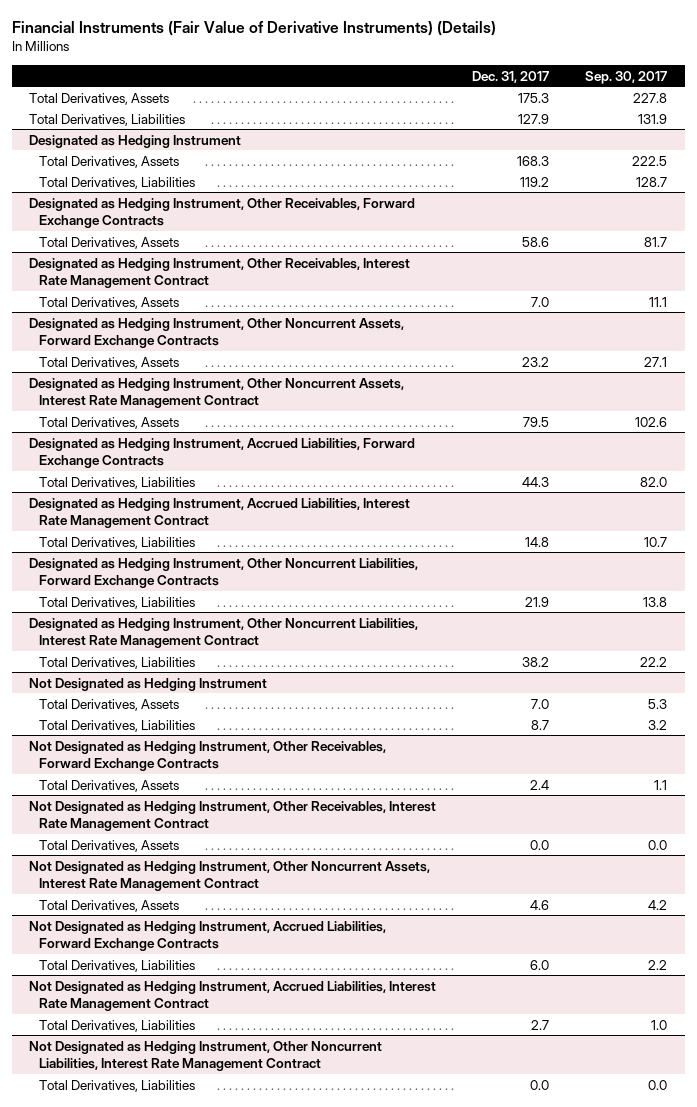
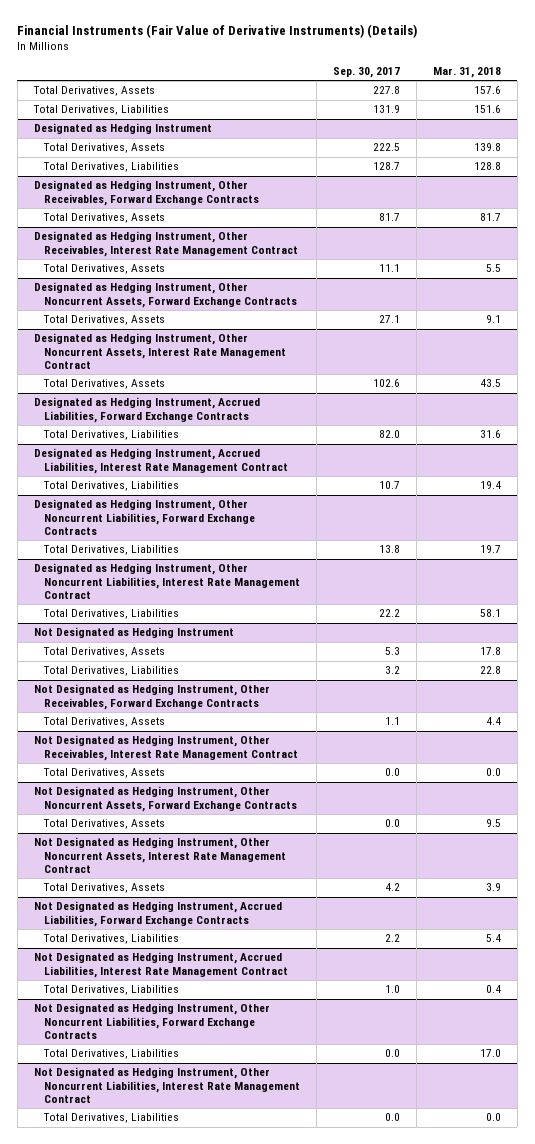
- | Dec. 31, 2017 | Sep. 30, 2017
+ | Sep. 30, 2017 | Mar. 31, 2018
+ Not Designated as Hedging Instrument, Other Noncurrent Assets, Forward Exchange Contracts
+ Total Derivatives, Assets | 0.0 | 9.5
+ Not Designated as Hedging Instrument, Other Noncurrent Liabilities, Forward Exchange Contracts
+ Total Derivatives, Liabilities | 0.0 | 17.0

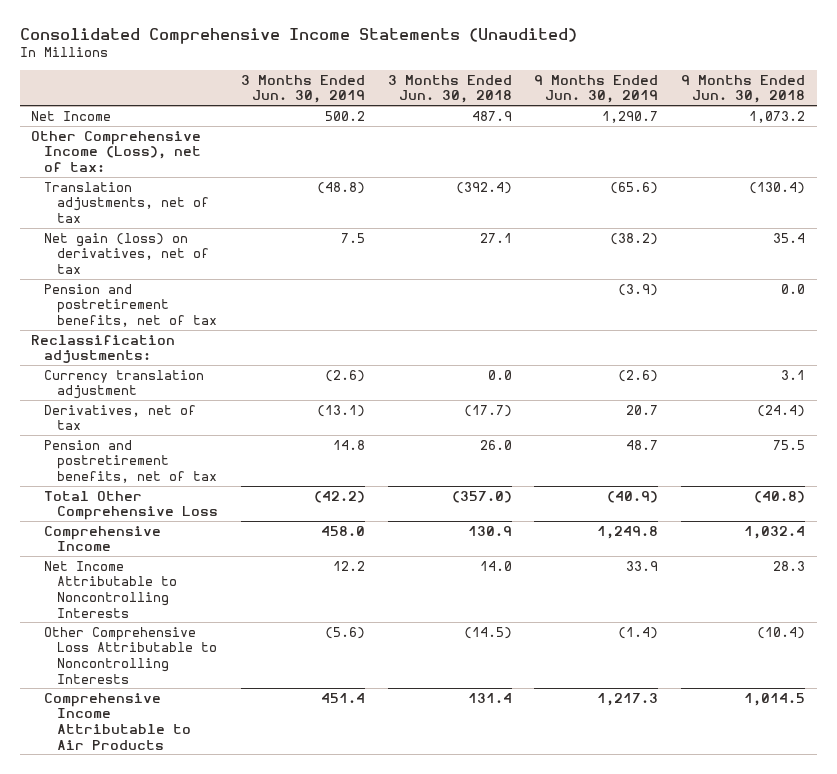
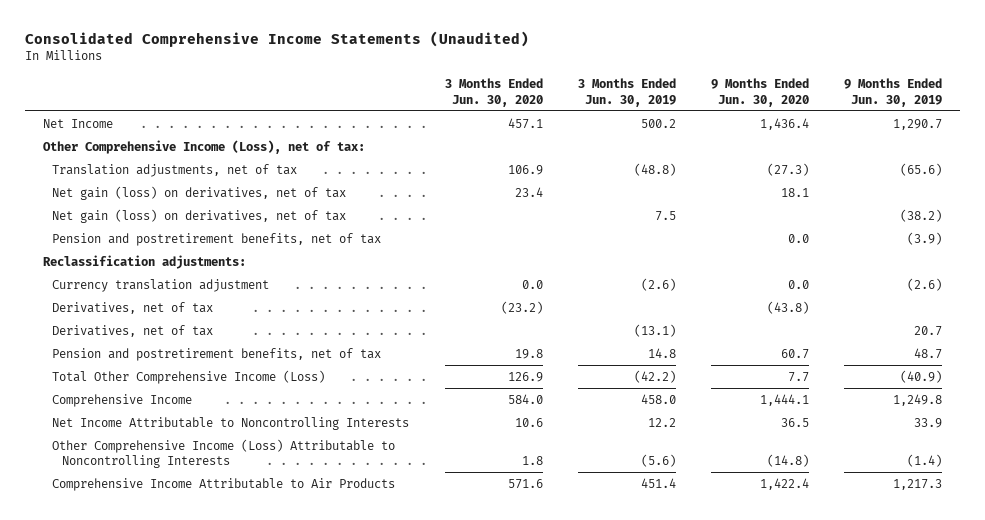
- | 3 Months Ended Jun. 30, 2019 | 3 Months Ended Jun. 30, 2018 | 9 Months Ended Jun. 30, 2019 | 9 Months Ended Jun. 30, 2018
+ | 3 Months Ended Jun. 30, 2020 | 3 Months Ended Jun. 30, 2019 | 9 Months Ended Jun. 30, 2020 | 9 Months Ended Jun. 30, 2019
+ Net gain (loss) on derivatives, net of tax | 23.4 | | 18.1 |
+ Derivatives, net of tax | (23.2) | | (43.8) |
- Total Other Comprehensive Loss | (42.2) | (357.0) | (40.9) | (40.8)
+ Total Other Comprehensive Income (Loss) | 126.9 | (42.2) | 7.7 | (40.9)
- Other Comprehensive Loss Attributable to Noncontrolling Interests | (5.6) | (14.5) | (1.4) | (10.4)
+ Other Comprehensive Income (Loss) Attributable to Noncontrolling Interests | 1.8 | (5.6) | (14.8) | (1.4)

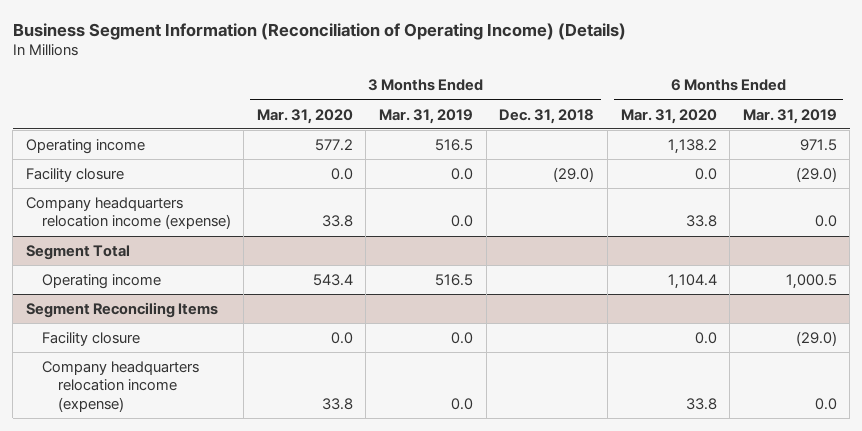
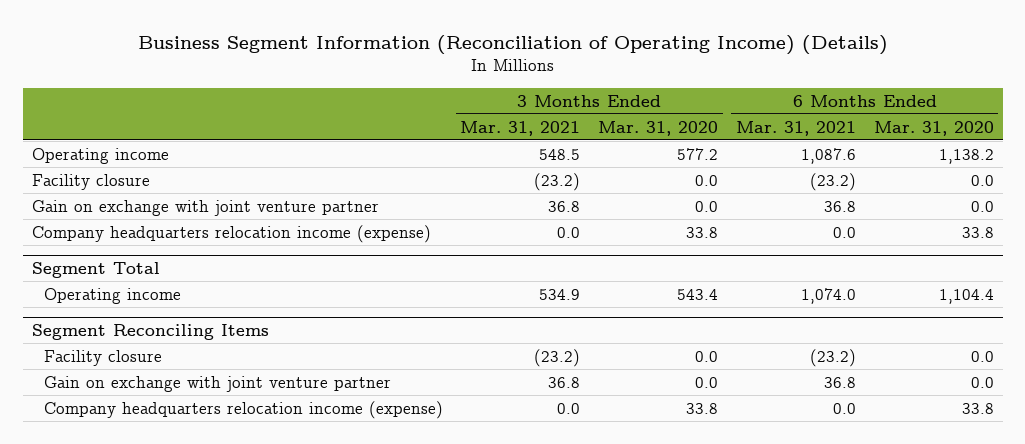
- | 3 Months Ended Mar. 31, 2020 | 3 Months Ended Mar. 31, 2019 | 3 Months Ended Dec. 31, 2018 | 6 Months Ended Mar. 31, 2020 | 6 Months Ended Mar. 31, 2019
+ | 3 Months Ended Mar. 31, 2021 | 3 Months Ended Mar. 31, 2020 | 6 Months Ended Mar. 31, 2021 | 6 Months Ended Mar. 31, 2020
+ Gain on exchange with joint venture partner | 36.8 | 0.0 | 36.8 | 0.0
@ Segment Reconciling Items
+ Gain on exchange with joint venture partner | 36.8 | 0.0 | 36.8 | 0.0

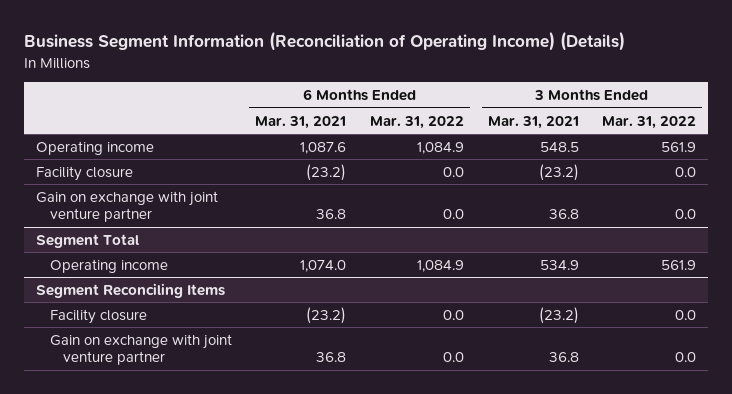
- | 3 Months Ended Mar. 31, 2021 | 3 Months Ended Mar. 31, 2020 | 6 Months Ended Mar. 31, 2021 | 6 Months Ended Mar. 31, 2020
+ | 6 Months Ended Mar. 31, 2021 | 6 Months Ended Mar. 31, 2022 | 3 Months Ended Mar. 31, 2021 | 3 Months Ended Mar. 31, 2022
- Company headquarters relocation income (expense) | 0.0 | 33.8 | 0.0 | 33.8
@ Segment Reconciling Items
- Company headquarters relocation income (expense) | 0.0 | 33.8 | 0.0 | 33.8

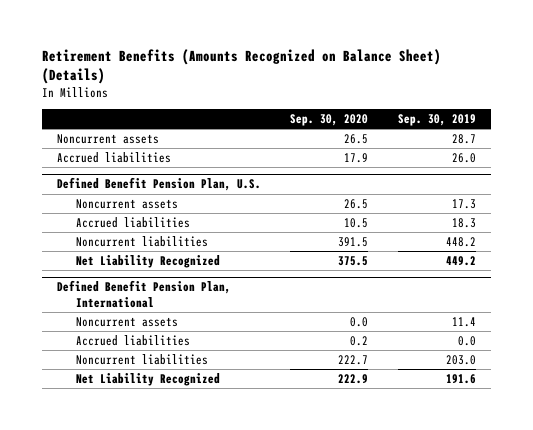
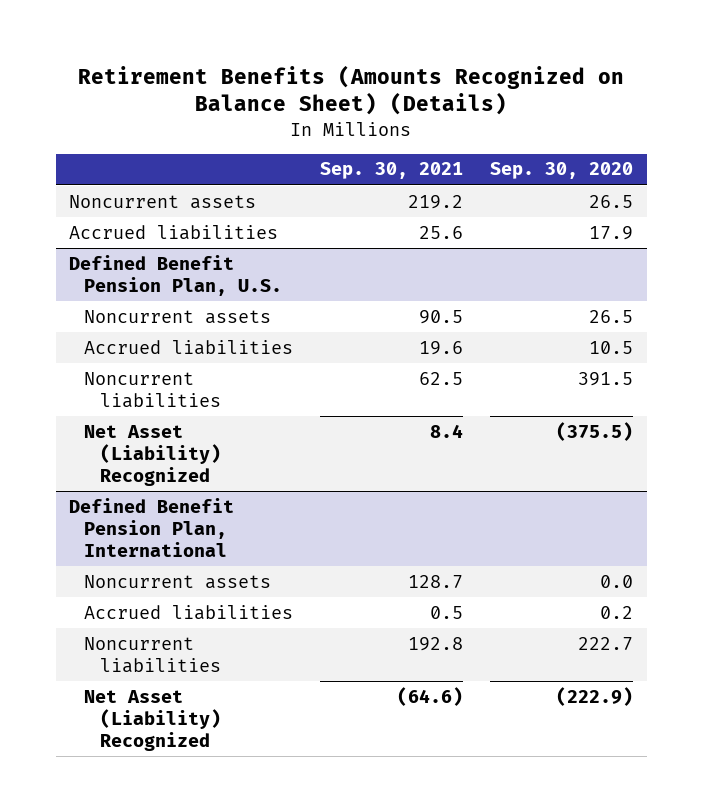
- | Sep. 30, 2020 | Sep. 30, 2019
+ | Sep. 30, 2021 | Sep. 30, 2020
@ Defined Benefit Pension Plan, U.S.
- Net Liability Recognized | 375.5 | 449.2
+ Net Asset (Liability) Recognized | 8.4 | (375.5)
@ Defined Benefit Pension Plan, International
- Net Liability Recognized | 222.9 | 191.6
+ Net Asset (Liability) Recognized | (64.6) | (222.9)

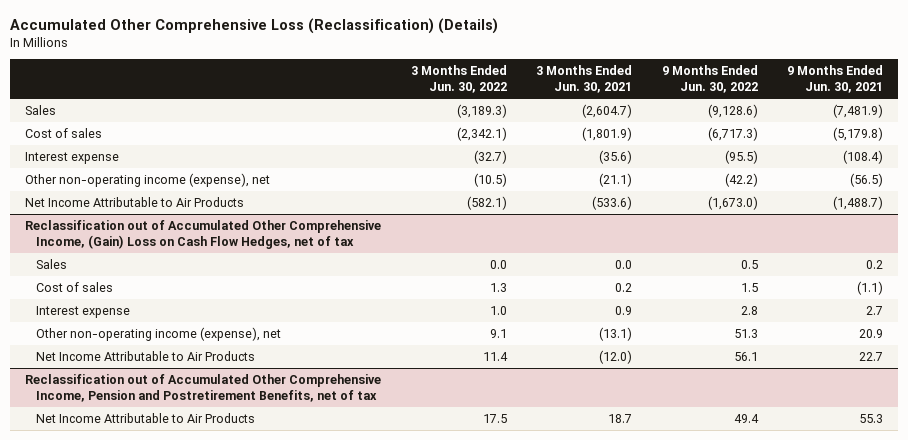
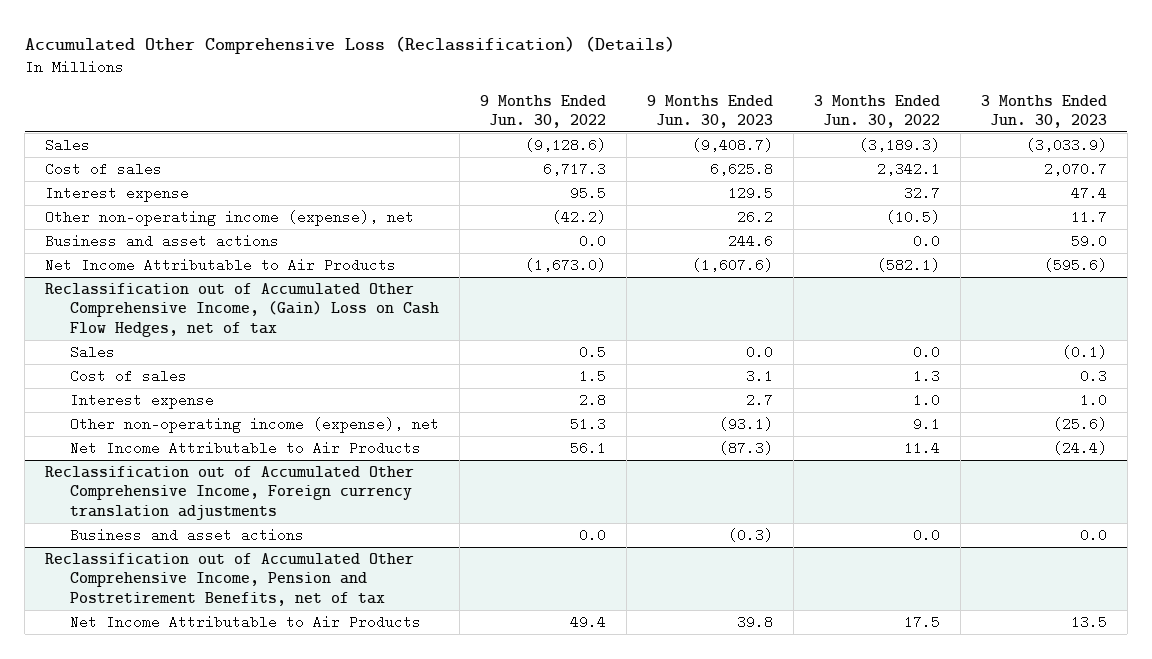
- | 3 Months Ended Jun. 30, 2022 | 3 Months Ended Jun. 30, 2021 | 9 Months Ended Jun. 30, 2022 | 9 Months Ended Jun. 30, 2021
+ | 9 Months Ended Jun. 30, 2022 | 9 Months Ended Jun. 30, 2023 | 3 Months Ended Jun. 30, 2022 | 3 Months Ended Jun. 30, 2023
- Cost of sales | (2,342.1) | (1,801.9) | (6,717.3) | (5,179.8)
- Interest expense | (32.7) | (35.6) | (95.5) | (108.4)
+ Cost of sales | 6,717.3 | 6,625.8 | 2,342.1 | 2,070.7
+ Interest expense | 95.5 | 129.5 | 32.7 | 47.4
+ Business and asset actions | 0.0 | 244.6 | 0.0 | 59.0
+ Reclassification out of Accumulated Other Comprehensive Income, Foreign currency translation adjustments
+ Business and asset actions | 0.0 | (0.3) | 0.0 | 0.0

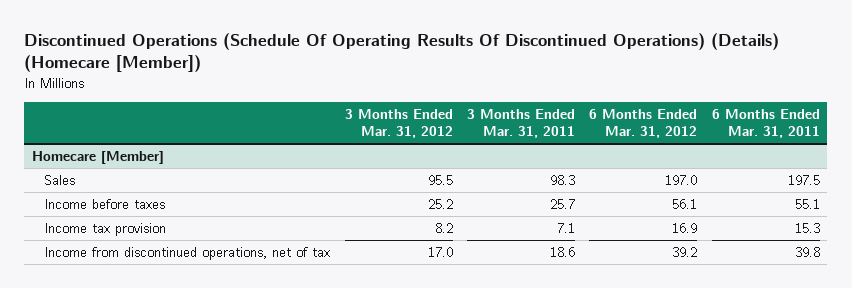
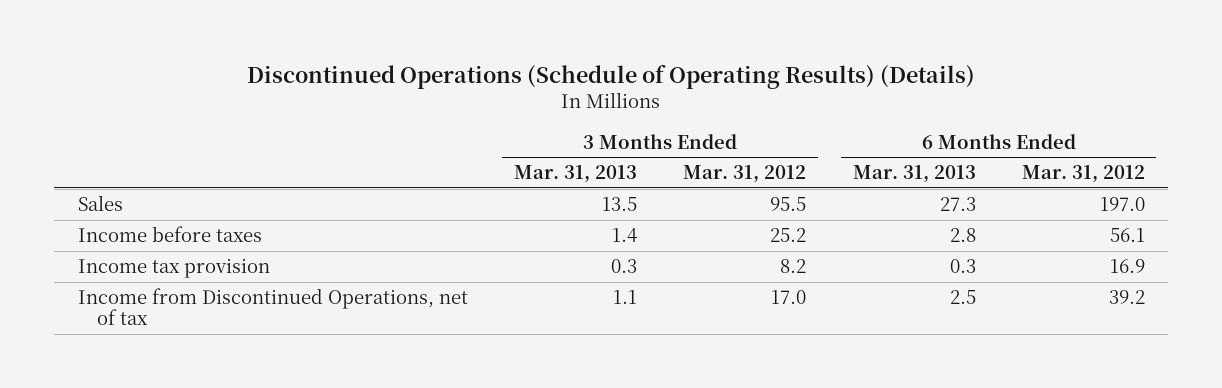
- Discontinued Operations (Schedule Of Operating Results Of Discontinued Operations) (Details) (Homecare [Member])
+ Discontinued Operations (Schedule of Operating Results) (Details)
- | 3 Months Ended Mar. 31, 2012 | 3 Months Ended Mar. 31, 2011 | 6 Months Ended Mar. 31, 2012 | 6 Months Ended Mar. 31, 2011
+ | 3 Months Ended Mar. 31, 2013 | 3 Months Ended Mar. 31, 2012 | 6 Months Ended Mar. 31, 2013 | 6 Months Ended Mar. 31, 2012
- Homecare [Member]
- Income from discontinued operations, net of tax | 17.0 | 18.6 | 39.2 | 39.8
+ Income from Discontinued Operations, net of tax | 1.1 | 17.0 | 2.5 | 39.2

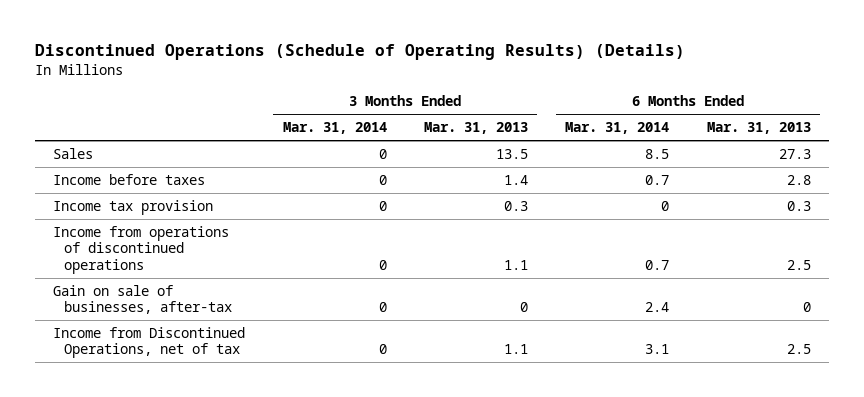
- | 3 Months Ended Mar. 31, 2013 | 3 Months Ended Mar. 31, 2012 | 6 Months Ended Mar. 31, 2013 | 6 Months Ended Mar. 31, 2012
+ | 3 Months Ended Mar. 31, 2014 | 3 Months Ended Mar. 31, 2013 | 6 Months Ended Mar. 31, 2014 | 6 Months Ended Mar. 31, 2013
+ Income from operations of discontinued operations | 0 | 1.1 | 0.7 | 2.5
+ Gain on sale of businesses, after-tax | 0 | 0 | 2.4 | 0

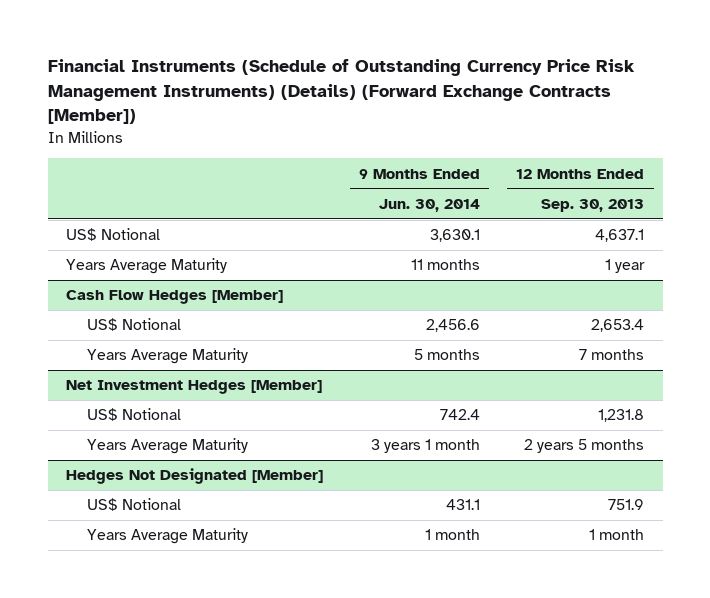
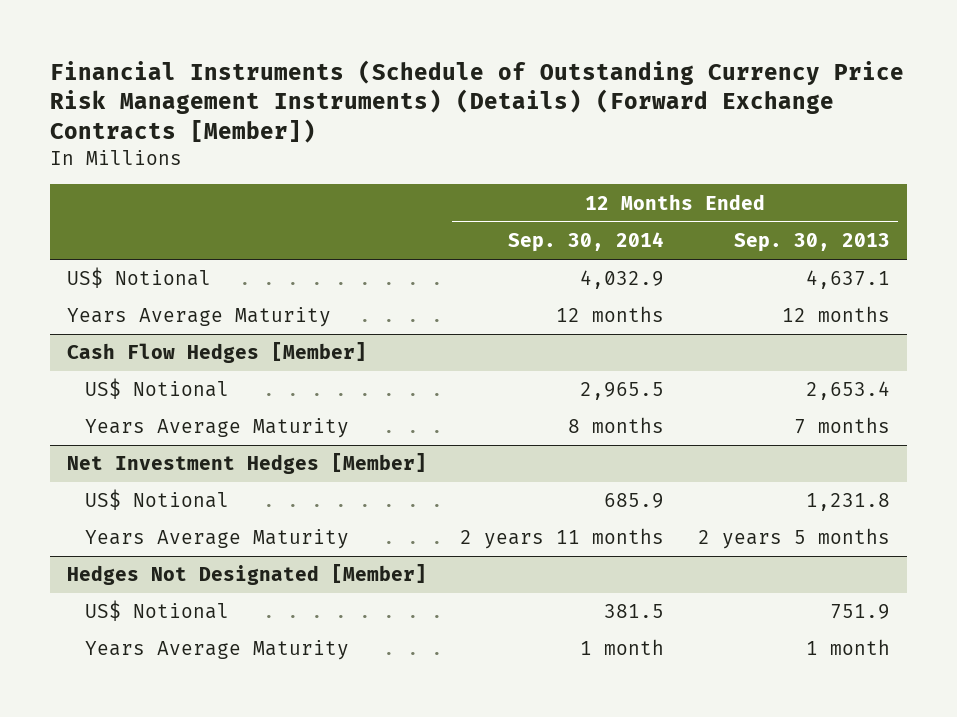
- | 9 Months Ended Jun. 30, 2014 | 12 Months Ended Sep. 30, 2013
+ | 12 Months Ended Sep. 30, 2014 | 12 Months Ended Sep. 30, 2013
- Years Average Maturity | 11 months | 1 year
+ Years Average Maturity | 12 months | 12 months

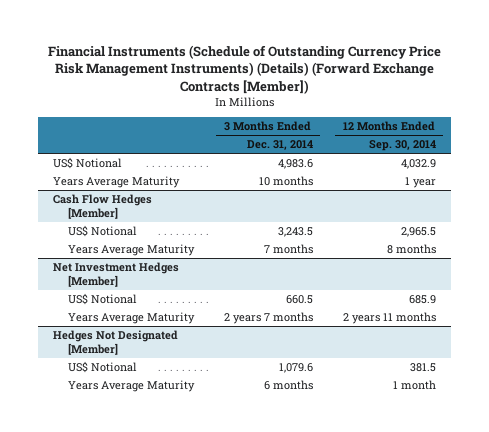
- | 12 Months Ended Sep. 30, 2014 | 12 Months Ended Sep. 30, 2013
+ | 3 Months Ended Dec. 31, 2014 | 12 Months Ended Sep. 30, 2014
- Years Average Maturity | 12 months | 12 months
+ Years Average Maturity | 10 months | 1 year

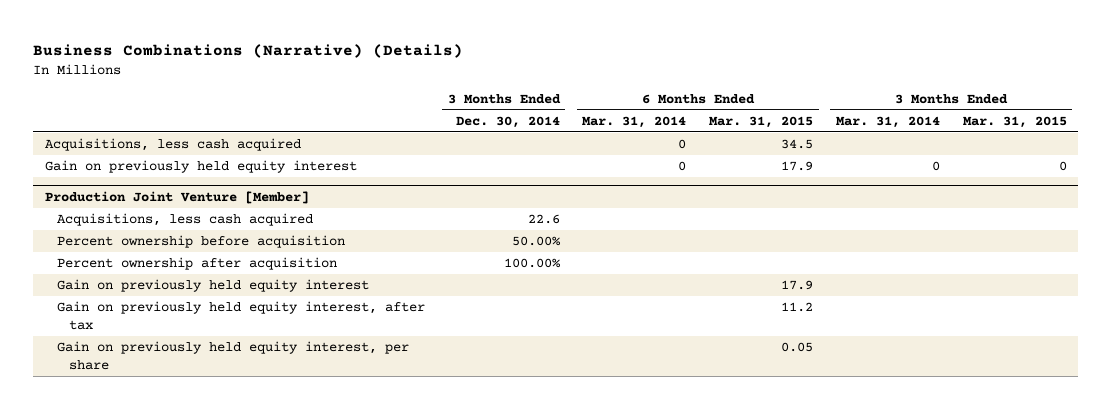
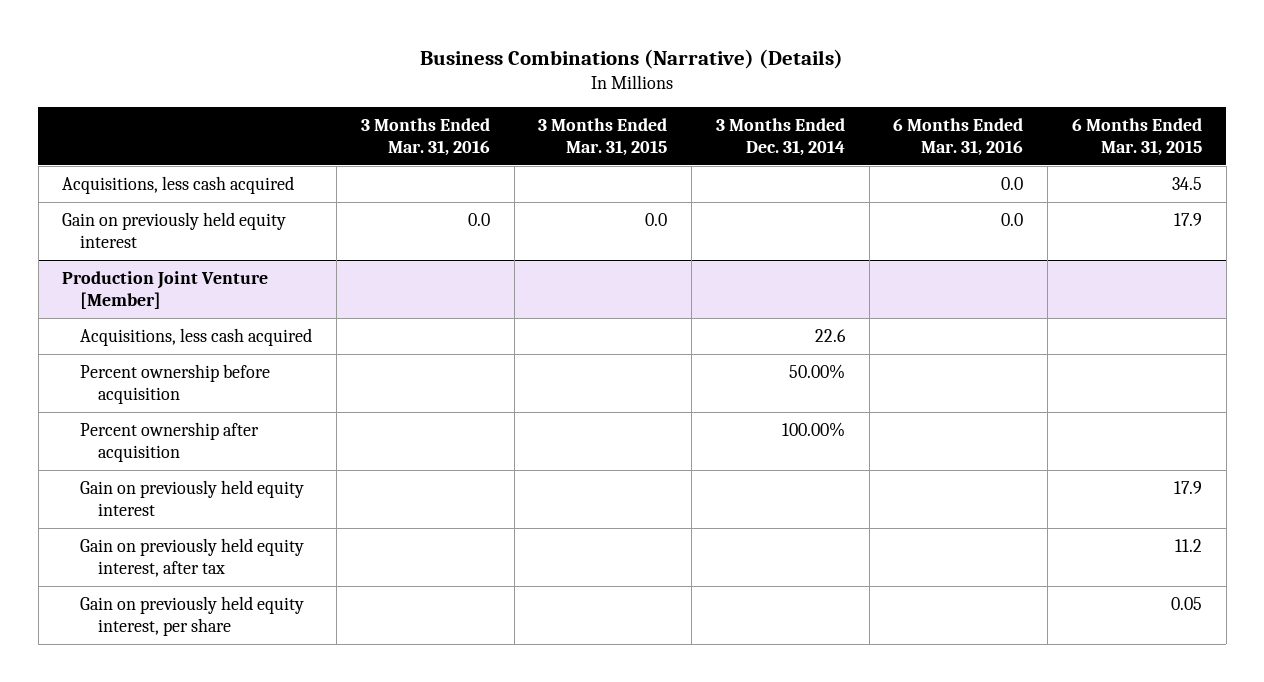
- | 3 Months Ended Dec. 30, 2014 | 6 Months Ended Mar. 31, 2014 | 6 Months Ended Mar. 31, 2015 | 3 Months Ended Mar. 31, 2014 | 3 Months Ended Mar. 31, 2015
+ | 3 Months Ended Mar. 31, 2016 | 3 Months Ended Mar. 31, 2015 | 3 Months Ended Dec. 31, 2014 | 6 Months Ended Mar. 31, 2016 | 6 Months Ended Mar. 31, 2015
- Gain on previously held equity interest | | 0 | 17.9 | 0 | 0
+ Gain on previously held equity interest | 0.0 | 0.0 | | 0.0 | 17.9

